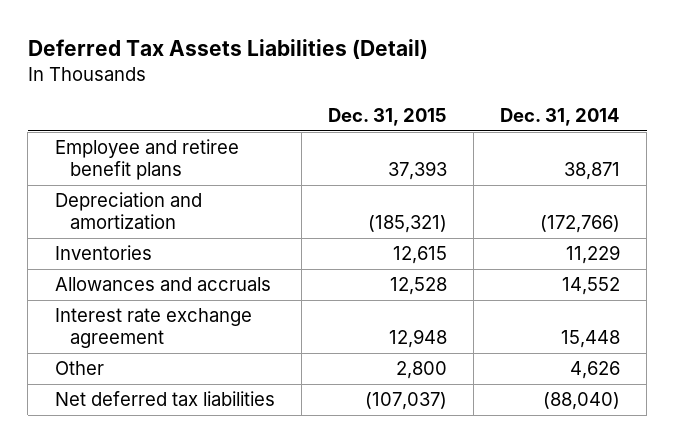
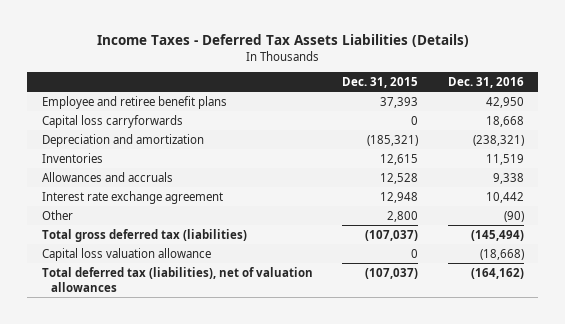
- Deferred Tax Assets Liabilities (Detail)
+ Income Taxes - Deferred Tax Assets Liabilities (Details)
- | Dec. 31, 2015 | Dec. 31, 2014
+ | Dec. 31, 2015 | Dec. 31, 2016
+ Capital loss carryforwards | 0 | 18,668
- Net deferred tax liabilities | (107,037) | (88,040)
+ Total gross deferred tax (liabilities) | (107,037) | (145,494)
+ Capital loss valuation allowance | 0 | (18,668)
+ Total deferred tax (liabilities), net of valuation allowances | (107,037) | (164,162)

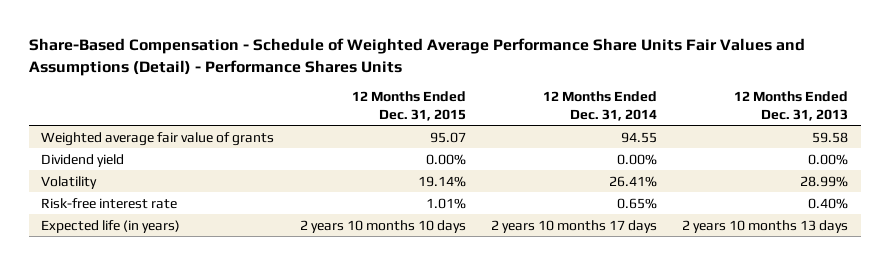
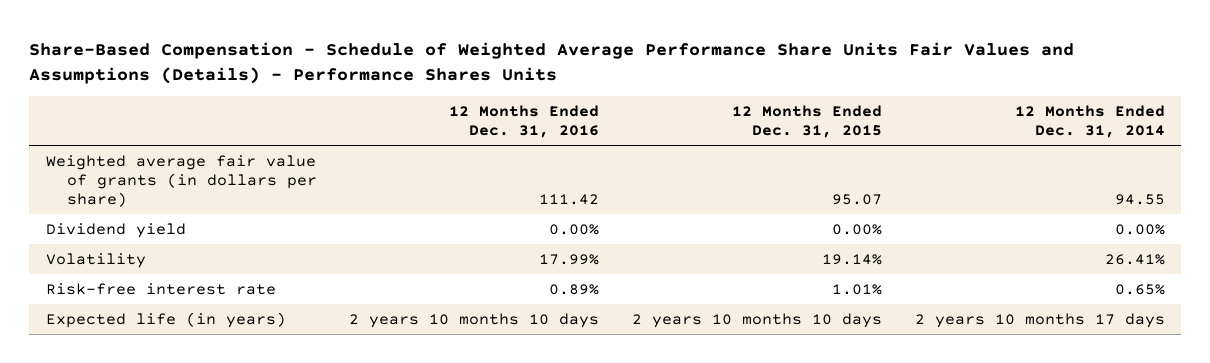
- Share-Based Compensation - Schedule of Weighted Average Performance Share Units Fair Values and Assumptions (Detail) - Performance Shares Units
+ Share-Based Compensation - Schedule of Weighted Average Performance Share Units Fair Values and Assumptions (Details) - Performance Shares Units
- | 12 Months Ended Dec. 31, 2015 | 12 Months Ended Dec. 31, 2014 | 12 Months Ended Dec. 31, 2013
+ | 12 Months Ended Dec. 31, 2016 | 12 Months Ended Dec. 31, 2015 | 12 Months Ended Dec. 31, 2014
- Weighted average fair value of grants | 95.07 | 94.55 | 59.58
+ Weighted average fair value of grants (in dollars per share) | 111.42 | 95.07 | 94.55

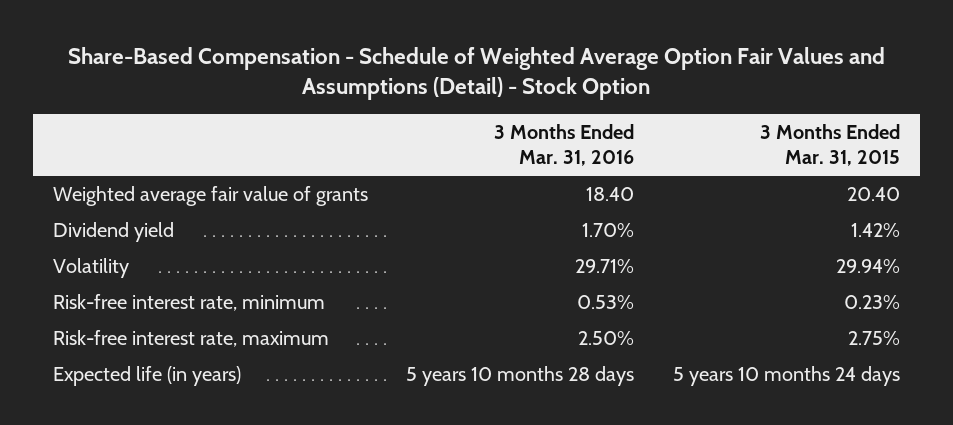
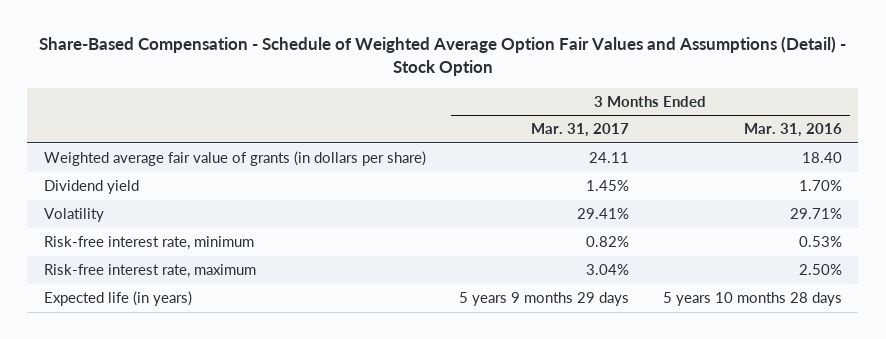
- | 3 Months Ended Mar. 31, 2016 | 3 Months Ended Mar. 31, 2015
+ | 3 Months Ended Mar. 31, 2017 | 3 Months Ended Mar. 31, 2016
- Weighted average fair value of grants | 18.40 | 20.40
+ Weighted average fair value of grants (in dollars per share) | 24.11 | 18.40

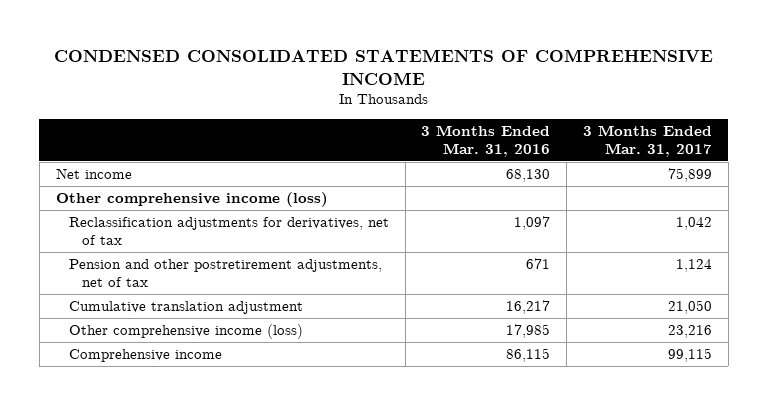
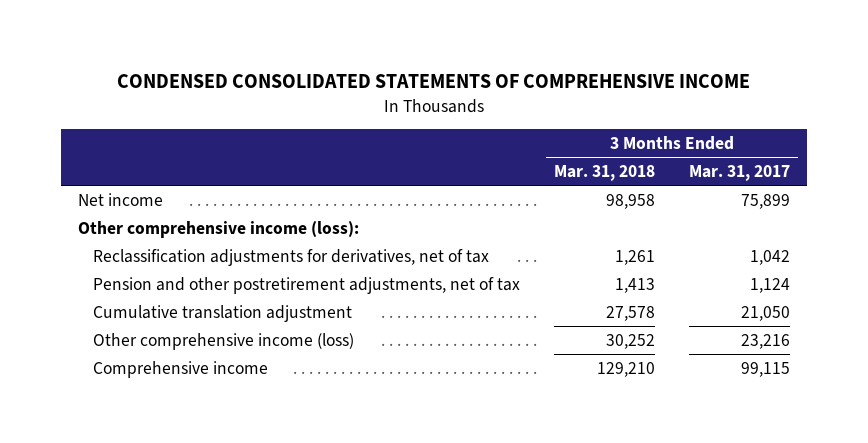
- | 3 Months Ended Mar. 31, 2016 | 3 Months Ended Mar. 31, 2017
+ | 3 Months Ended Mar. 31, 2018 | 3 Months Ended Mar. 31, 2017
- Other comprehensive income (loss)
+ Other comprehensive income (loss):

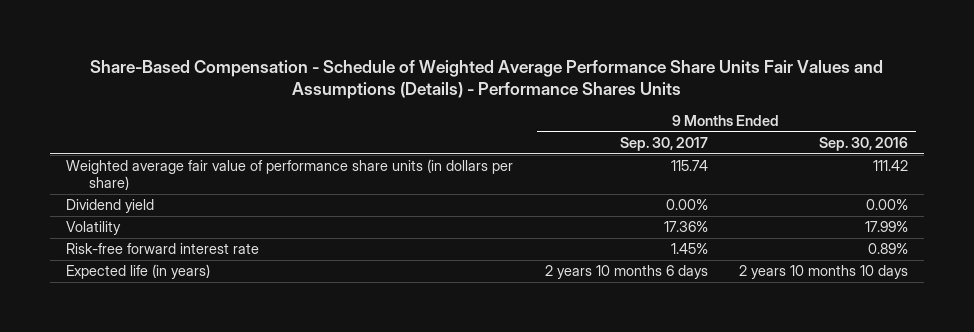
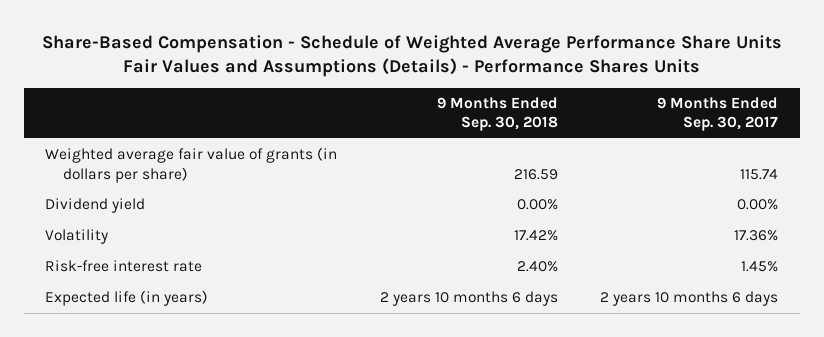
- | 9 Months Ended Sep. 30, 2017 | 9 Months Ended Sep. 30, 2016
+ | 9 Months Ended Sep. 30, 2018 | 9 Months Ended Sep. 30, 2017
- Weighted average fair value of performance share units (in dollars per share) | 115.74 | 111.42
+ Weighted average fair value of grants (in dollars per share) | 216.59 | 115.74
- Risk-free forward interest rate | 1.45% | 0.89%
+ Risk-free interest rate | 2.40% | 1.45%

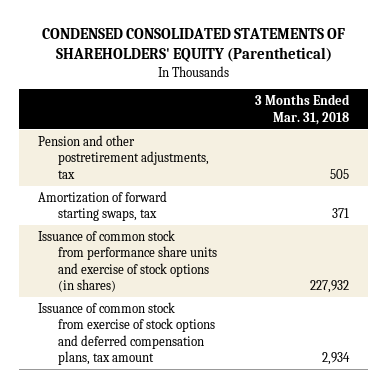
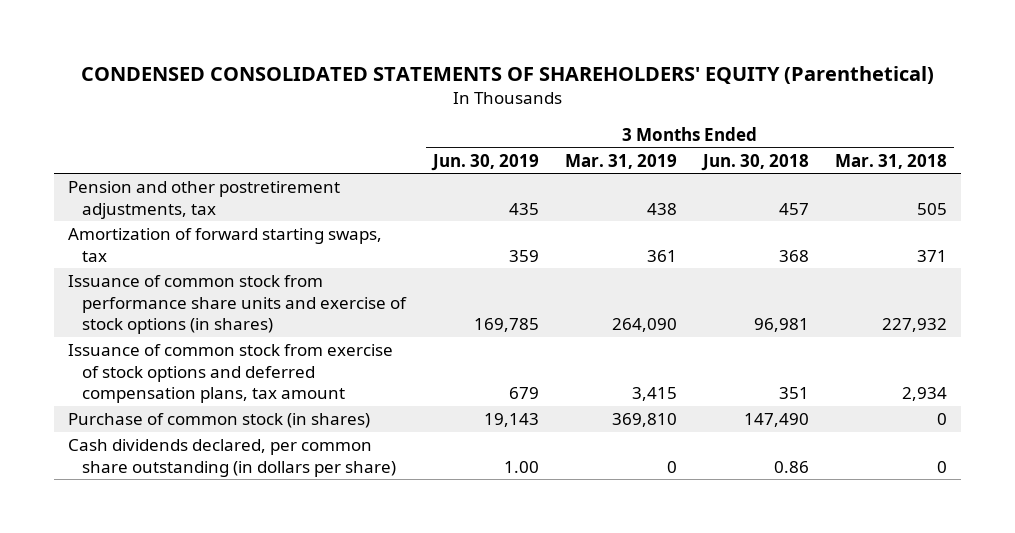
- | 3 Months Ended Mar. 31, 2018
+ | 3 Months Ended Jun. 30, 2019 | 3 Months Ended Mar. 31, 2019 | 3 Months Ended Jun. 30, 2018 | 3 Months Ended Mar. 31, 2018
+ Purchase of common stock (in shares) | 19,143 | 369,810 | 147,490 | 0
+ Cash dividends declared, per common share outstanding (in dollars per share) | 1.00 | 0 | 0.86 | 0

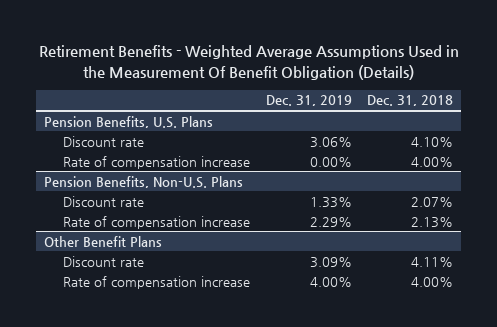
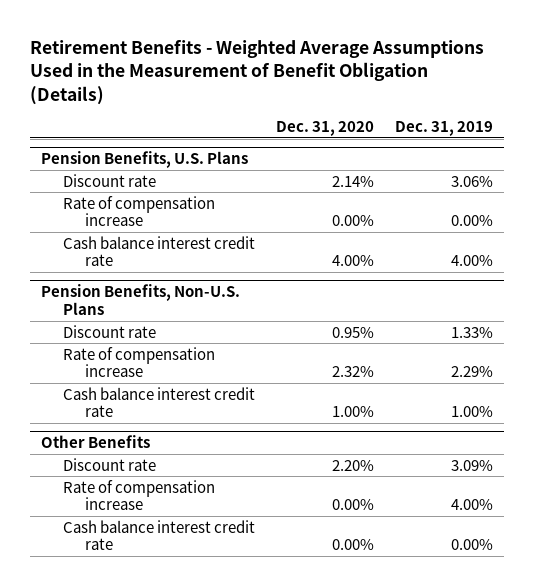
- Retirement Benefits - Weighted Average Assumptions Used in the Measurement Of Benefit Obligation (Details)
+ Retirement Benefits - Weighted Average Assumptions Used in the Measurement of Benefit Obligation (Details)
- | Dec. 31, 2019 | Dec. 31, 2018
+ | Dec. 31, 2020 | Dec. 31, 2019
@ Pension Benefits, U.S. Plans
+ Cash balance interest credit rate | 4.00% | 4.00%
- Other Benefit Plans
@ Pension Benefits, Non-U.S. Plans
+ Cash balance interest credit rate | 1.00% | 1.00%
+ Other Benefits
+ Cash balance interest credit rate | 0.00% | 0.00%

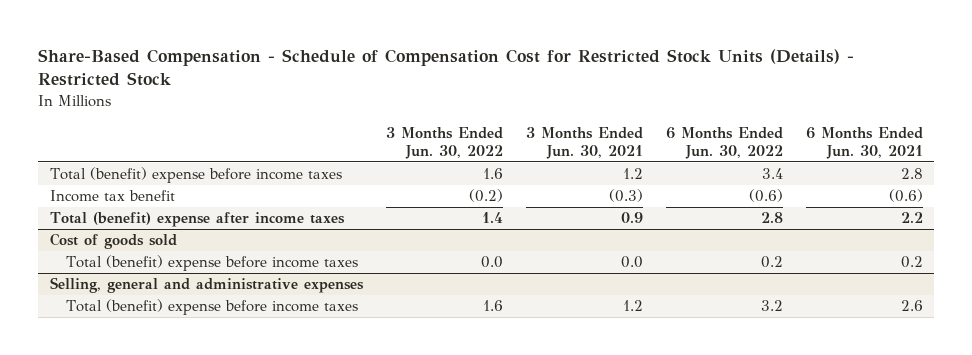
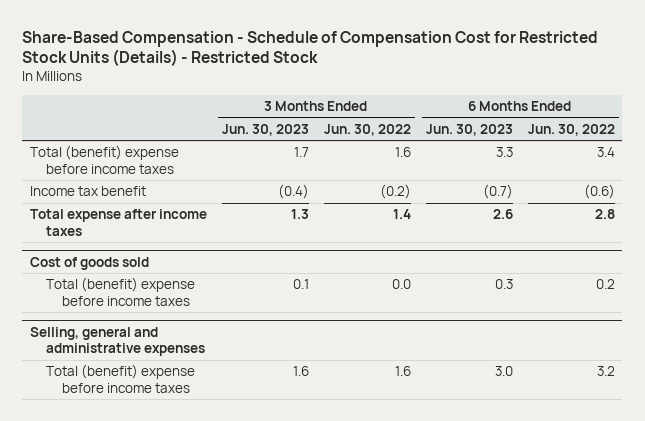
- | 3 Months Ended Jun. 30, 2022 | 3 Months Ended Jun. 30, 2021 | 6 Months Ended Jun. 30, 2022 | 6 Months Ended Jun. 30, 2021
+ | 3 Months Ended Jun. 30, 2023 | 3 Months Ended Jun. 30, 2022 | 6 Months Ended Jun. 30, 2023 | 6 Months Ended Jun. 30, 2022
- Total (benefit) expense after income taxes | 1.4 | 0.9 | 2.8 | 2.2
+ Total expense after income taxes | 1.3 | 1.4 | 2.6 | 2.8

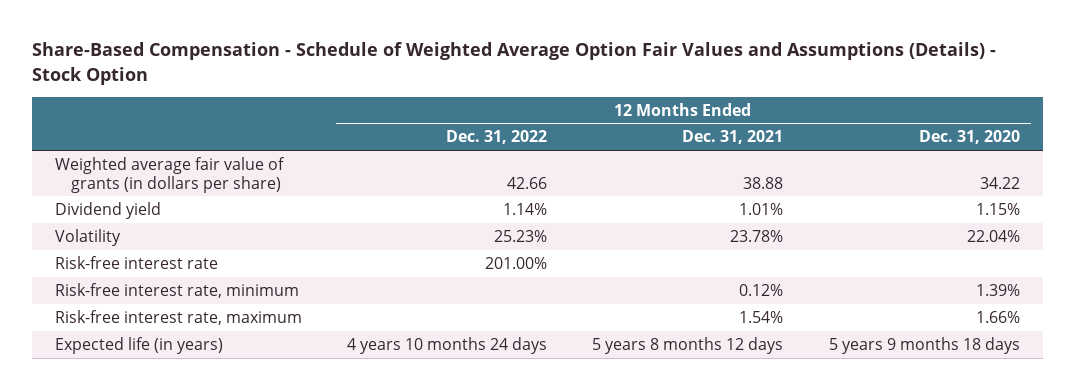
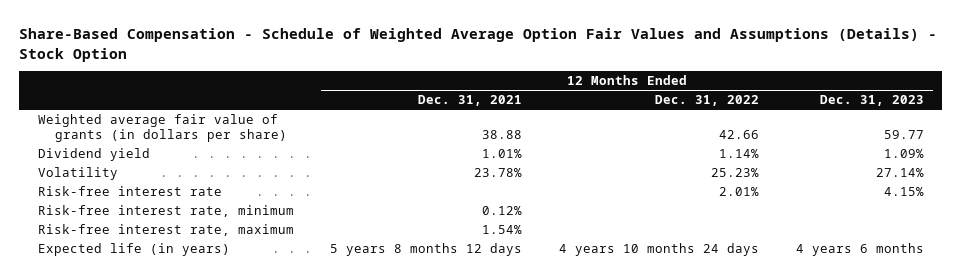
- | 12 Months Ended Dec. 31, 2022 | 12 Months Ended Dec. 31, 2021 | 12 Months Ended Dec. 31, 2020
+ | 12 Months Ended Dec. 31, 2021 | 12 Months Ended Dec. 31, 2022 | 12 Months Ended Dec. 31, 2023
- Risk-free interest rate | 201.00% | |
+ Risk-free interest rate | | 2.01% | 4.15%

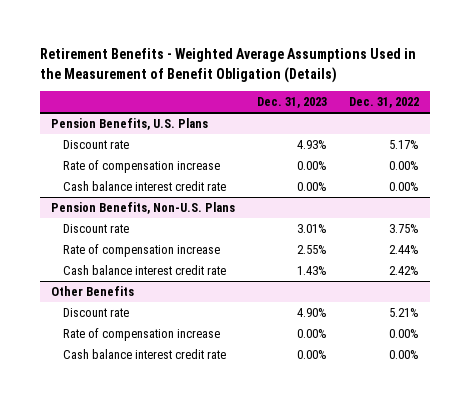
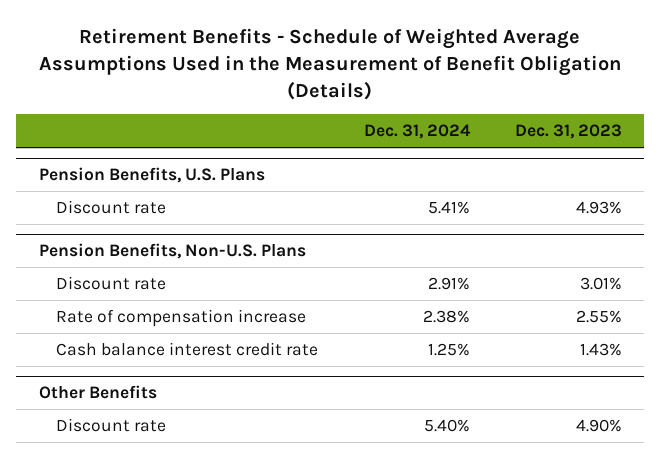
- Retirement Benefits - Weighted Average Assumptions Used in the Measurement of Benefit Obligation (Details)
+ Retirement Benefits - Schedule of Weighted Average Assumptions Used in the Measurement of Benefit Obligation (Details)
- | Dec. 31, 2023 | Dec. 31, 2022
+ | Dec. 31, 2024 | Dec. 31, 2023
@ Pension Benefits, U.S. Plans
- Rate of compensation increase | 0.00% | 0.00%
- Cash balance interest credit rate | 0.00% | 0.00%
@ Other Benefits
- Rate of compensation increase | 0.00% | 0.00%
- Cash balance interest credit rate | 0.00% | 0.00%

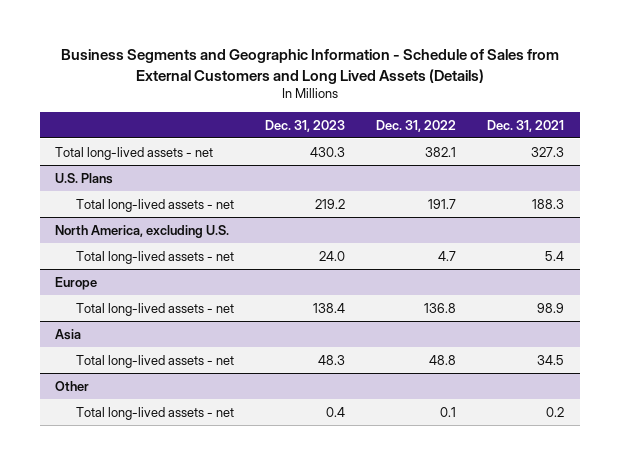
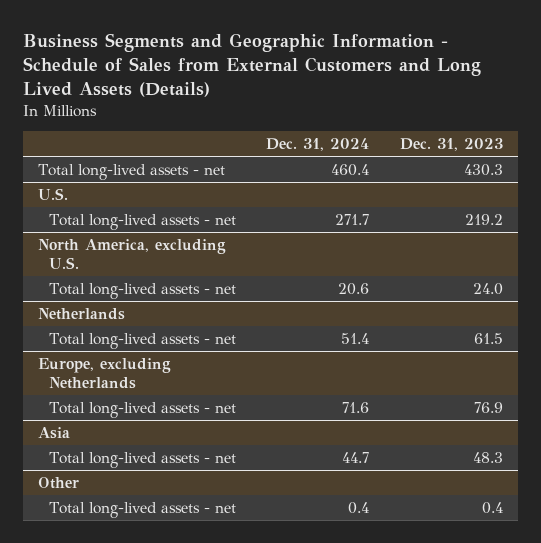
- | Dec. 31, 2023 | Dec. 31, 2022 | Dec. 31, 2021
+ | Dec. 31, 2024 | Dec. 31, 2023
- U.S. Plans
+ U.S.
- Europe
- Total long-lived assets - net | 138.4 | 136.8 | 98.9
+ Netherlands
+ Total long-lived assets - net | 51.4 | 61.5
+ Europe, excluding Netherlands
+ Total long-lived assets - net | 71.6 | 76.9

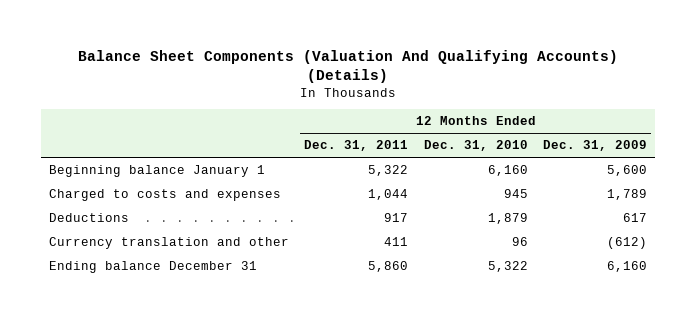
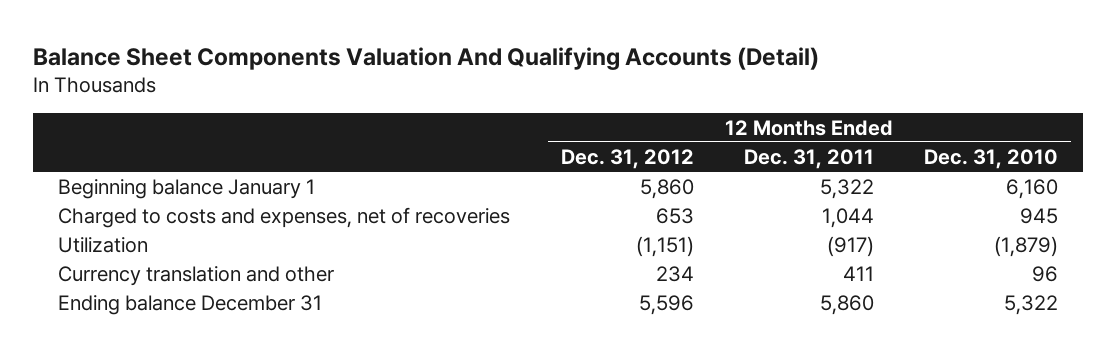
- Balance Sheet Components (Valuation And Qualifying Accounts) (Details)
+ Balance Sheet Components Valuation And Qualifying Accounts (Detail)
- | 12 Months Ended Dec. 31, 2011 | 12 Months Ended Dec. 31, 2010 | 12 Months Ended Dec. 31, 2009
+ | 12 Months Ended Dec. 31, 2012 | 12 Months Ended Dec. 31, 2011 | 12 Months Ended Dec. 31, 2010
- Charged to costs and expenses | 1,044 | 945 | 1,789
- Deductions | 917 | 1,879 | 617
+ Charged to costs and expenses, net of recoveries | 653 | 1,044 | 945
+ Utilization | (1,151) | (917) | (1,879)

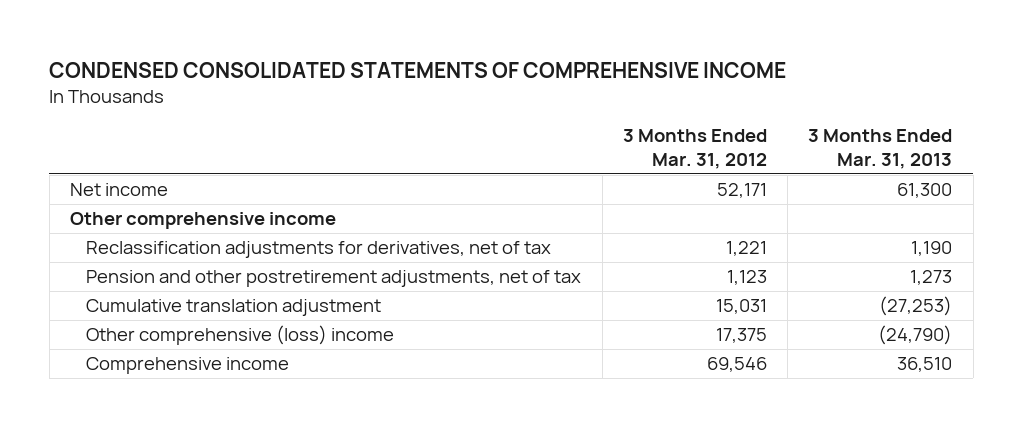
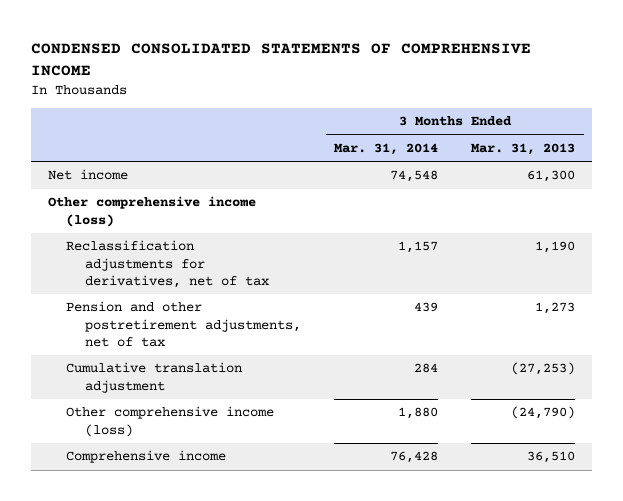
- | 3 Months Ended Mar. 31, 2012 | 3 Months Ended Mar. 31, 2013
+ | 3 Months Ended Mar. 31, 2014 | 3 Months Ended Mar. 31, 2013
- Other comprehensive income
+ Other comprehensive income (loss)
- Other comprehensive (loss) income | 17,375 | (24,790)
+ Other comprehensive income (loss) | 1,880 | (24,790)

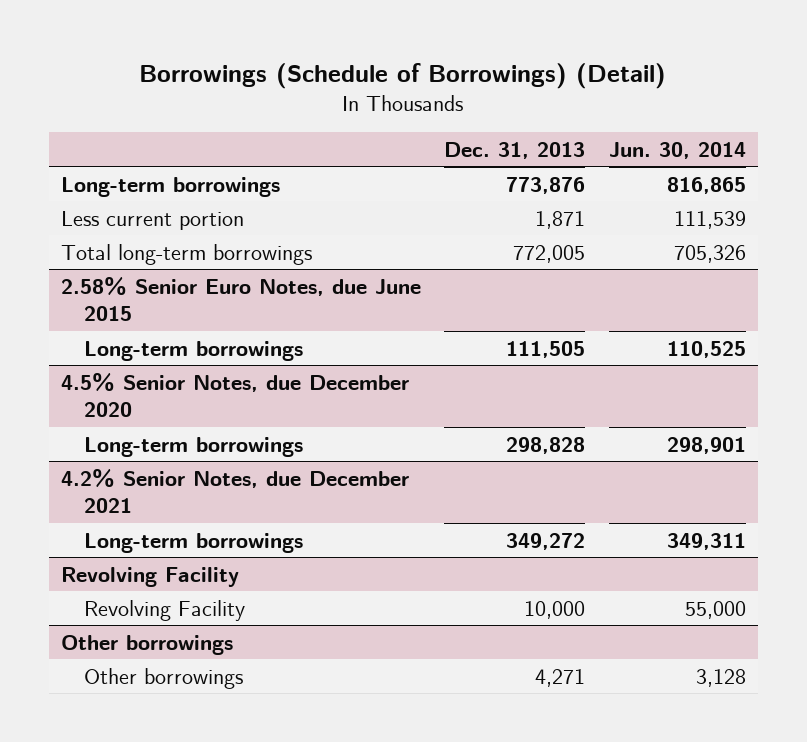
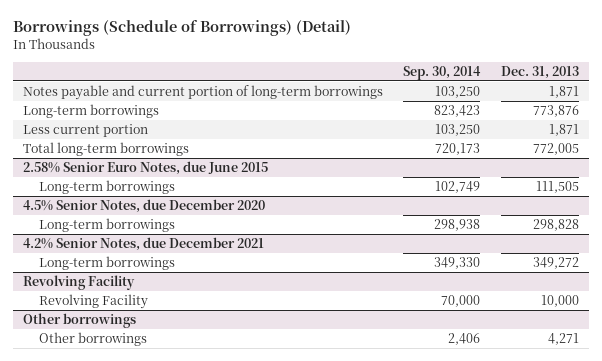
- | Dec. 31, 2013 | Jun. 30, 2014
+ | Sep. 30, 2014 | Dec. 31, 2013
+ Notes payable and current portion of long-term borrowings | 103,250 | 1,871

